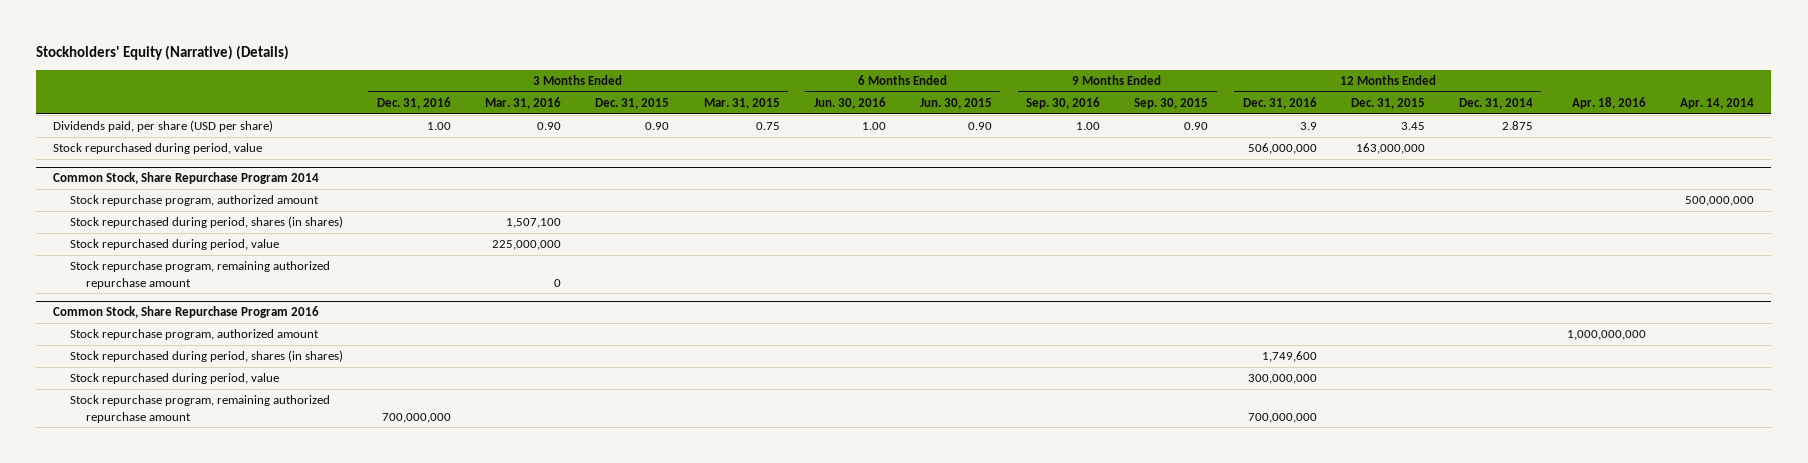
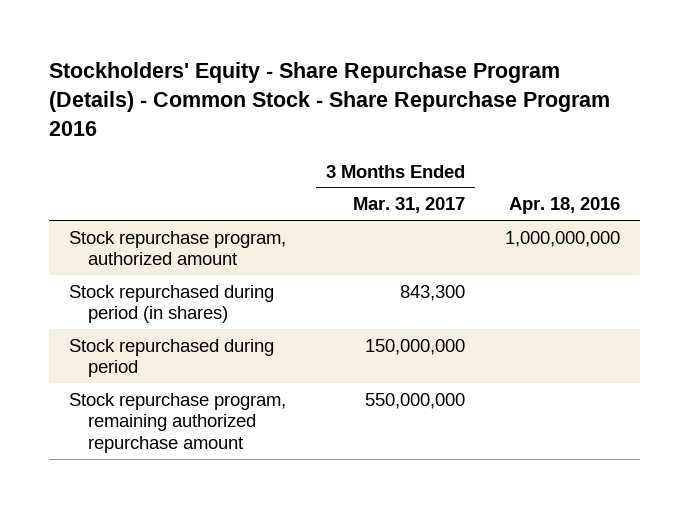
- Stockholders' Equity (Narrative) (Details)
+ Stockholders' Equity - Share Repurchase Program (Details) - Common Stock - Share Repurchase Program 2016
- | 3 Months Ended Dec. 31, 2016 | 3 Months Ended Mar. 31, 2016 | 3 Months Ended Dec. 31, 2015 | 3 Months Ended Mar. 31, 2015 | 6 Months Ended Jun. 30, 2016 | 6 Months Ended Jun. 30, 2015 | 9 Months Ended Sep. 30, 2016 | 9 Months Ended Sep. 30, 2015 | 12 Months Ended Dec. 31, 2016 | 12 Months Ended Dec. 31, 2015 | 12 Months Ended Dec. 31, 2014 | Apr. 18, 2016 | Apr. 14, 2014
+ | 3 Months Ended Mar. 31, 2017 | Apr. 18, 2016
- Dividends paid, per share (USD per share) | 1.00 | 0.90 | 0.90 | 0.75 | 1.00 | 0.90 | 1.00 | 0.90 | 3.9 | 3.45 | 2.875 | |
- Stock repurchased during period, value | | | | | | | | | 506,000,000 | 163,000,000 | | |
- Common Stock, Share Repurchase Program 2014
- Stock repurchase program, authorized amount | | | | | | | | | | | | | 500,000,000
- Stock repurchased during period, shares (in shares) | | 1,507,100 | | | | | | | | | | |
- Stock repurchased during period, value | | 225,000,000 | | | | | | | | | | |
- Stock repurchase program, remaining authorized repurchase amount | | 0 | | | | | | | | | | |
- Common Stock, Share Repurchase Program 2016
- Stock repurchase program, authorized amount | | | | | | | | | | | | 1,000,000,000 |
- Stock repurchased during period, shares (in shares) | | | | | | | | | 1,749,600 | | | |
- Stock repurchased during period, value | | | | | | | | | 300,000,000 | | | |
- Stock repurchase program, remaining authorized repurchase amount | 700,000,000 | | | | | | | | 700,000,000 | | | |
+ Stock repurchase program, authorized amount | | 1,000,000,000
+ Stock repurchased during period (in shares) | 843,300 |
+ Stock repurchased during period | 150,000,000 |
+ Stock repurchase program, remaining authorized repurchase amount | 550,000,000 |

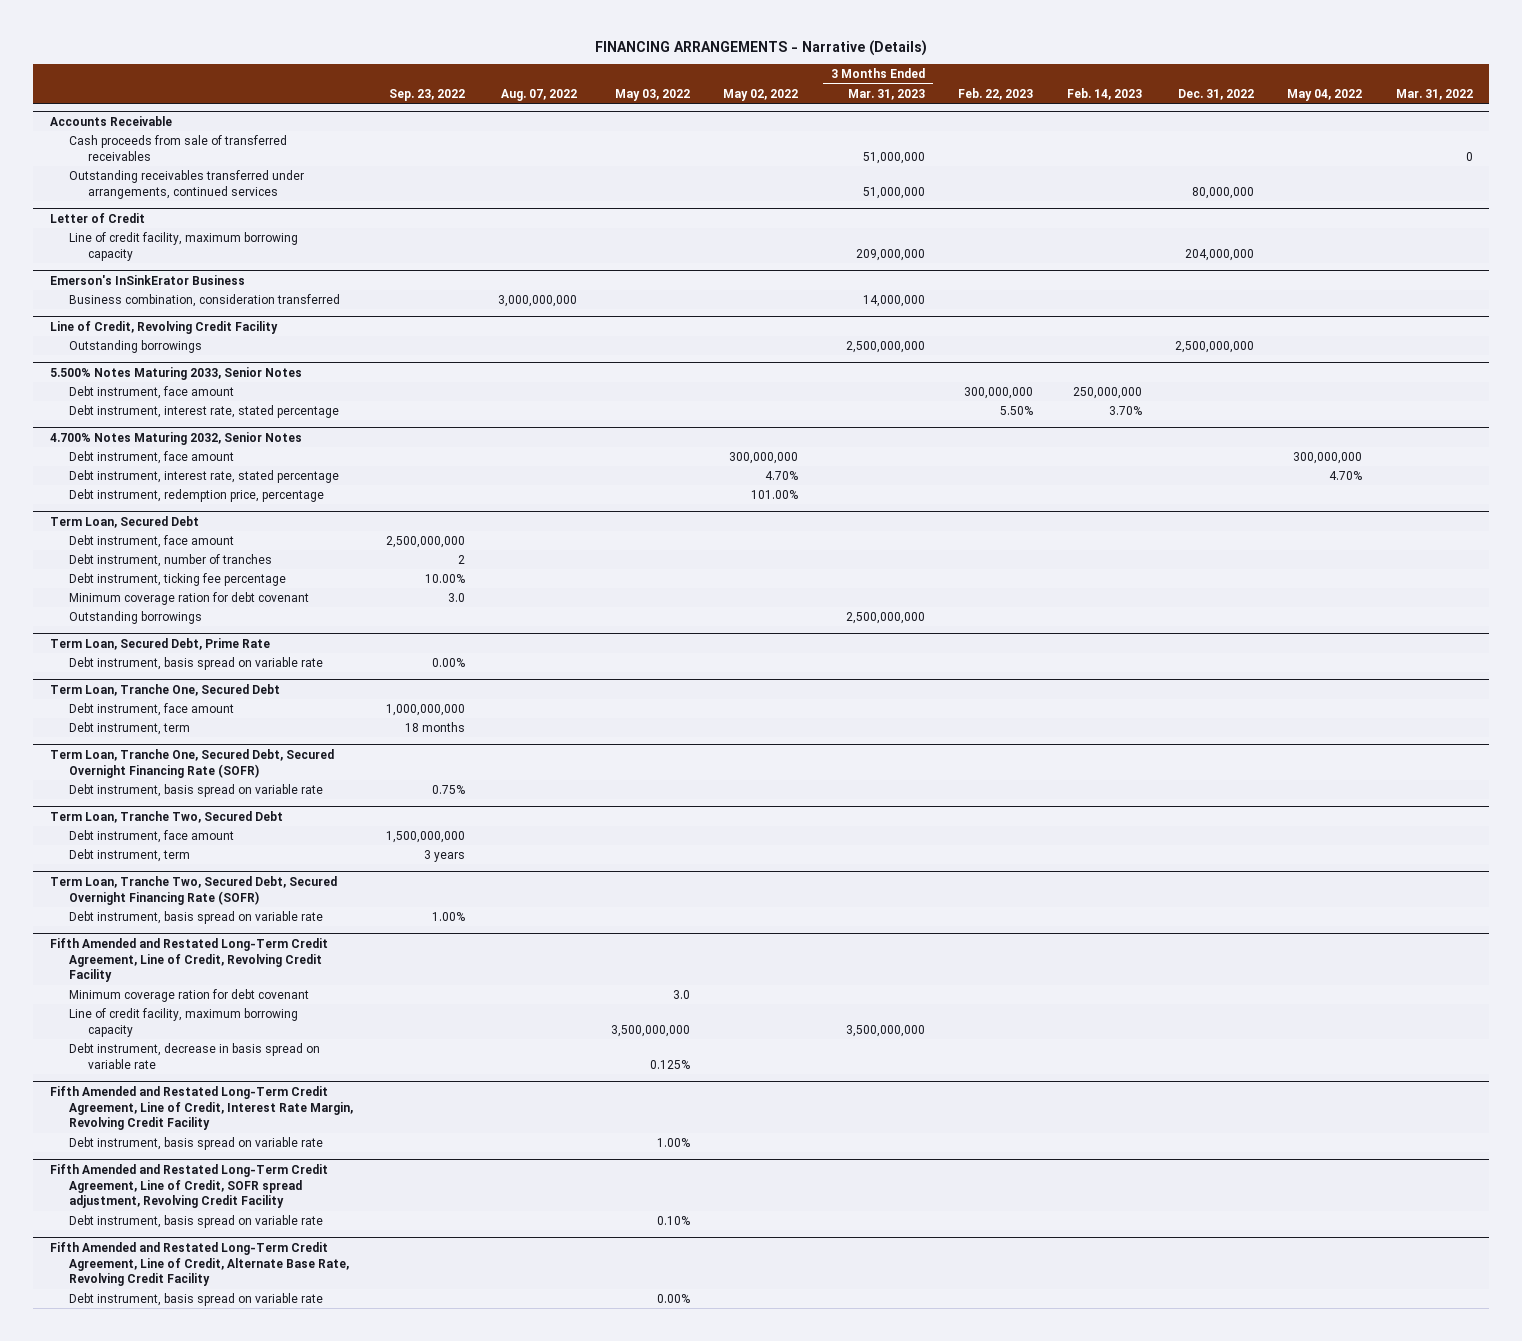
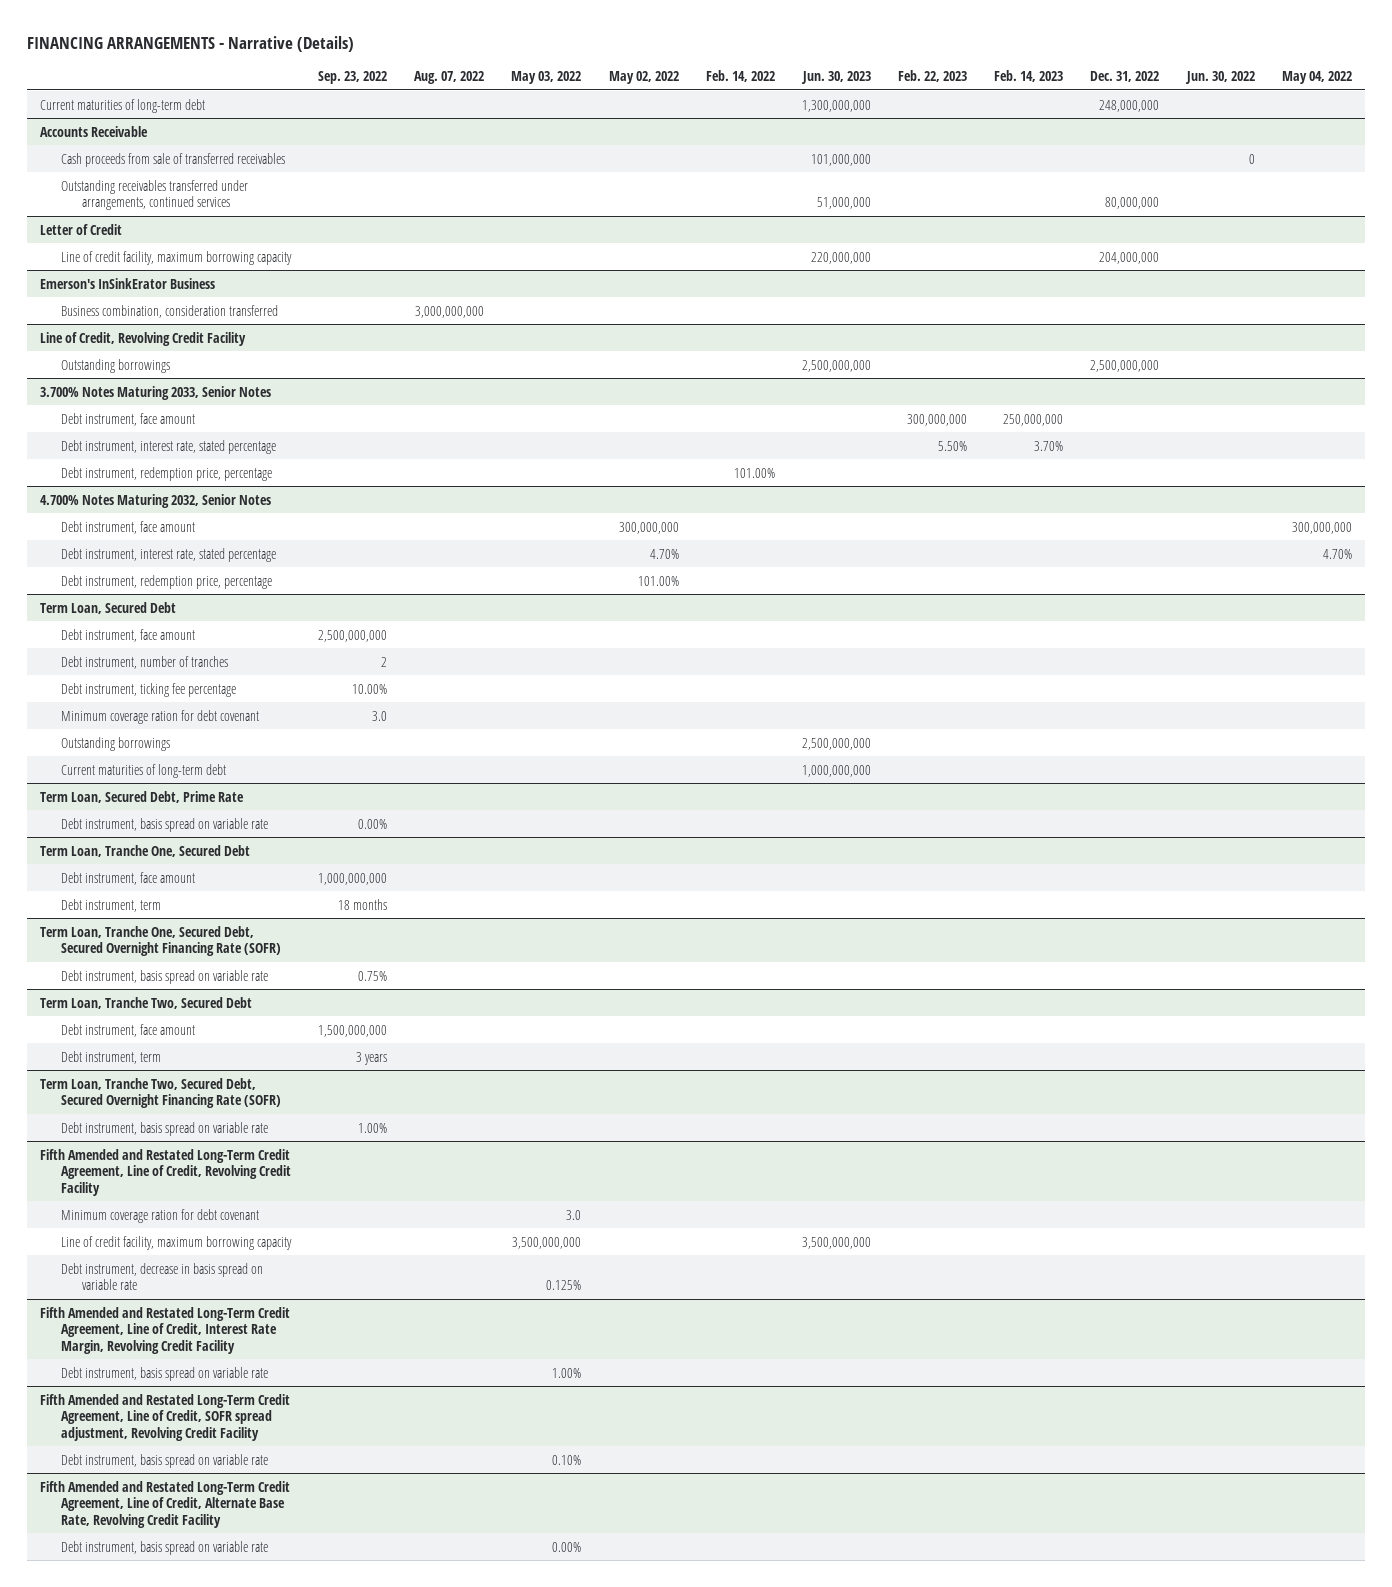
- | Sep. 23, 2022 | Aug. 07, 2022 | May 03, 2022 | May 02, 2022 | 3 Months Ended Mar. 31, 2023 | Feb. 22, 2023 | Feb. 14, 2023 | Dec. 31, 2022 | May 04, 2022 | Mar. 31, 2022
+ | Sep. 23, 2022 | Aug. 07, 2022 | May 03, 2022 | May 02, 2022 | Feb. 14, 2022 | Jun. 30, 2023 | Feb. 22, 2023 | Feb. 14, 2023 | Dec. 31, 2022 | Jun. 30, 2022 | May 04, 2022
+ Current maturities of long-term debt | | | | | | 1,300,000,000 | | | 248,000,000 | |
- 5.500% Notes Maturing 2033, Senior Notes
+ 3.700% Notes Maturing 2033, Senior Notes
+ Debt instrument, redemption price, percentage | | | | | 101.00% | | | | | |
@ Term Loan, Secured Debt
+ Current maturities of long-term debt | | | | | | 1,000,000,000 | | | | |

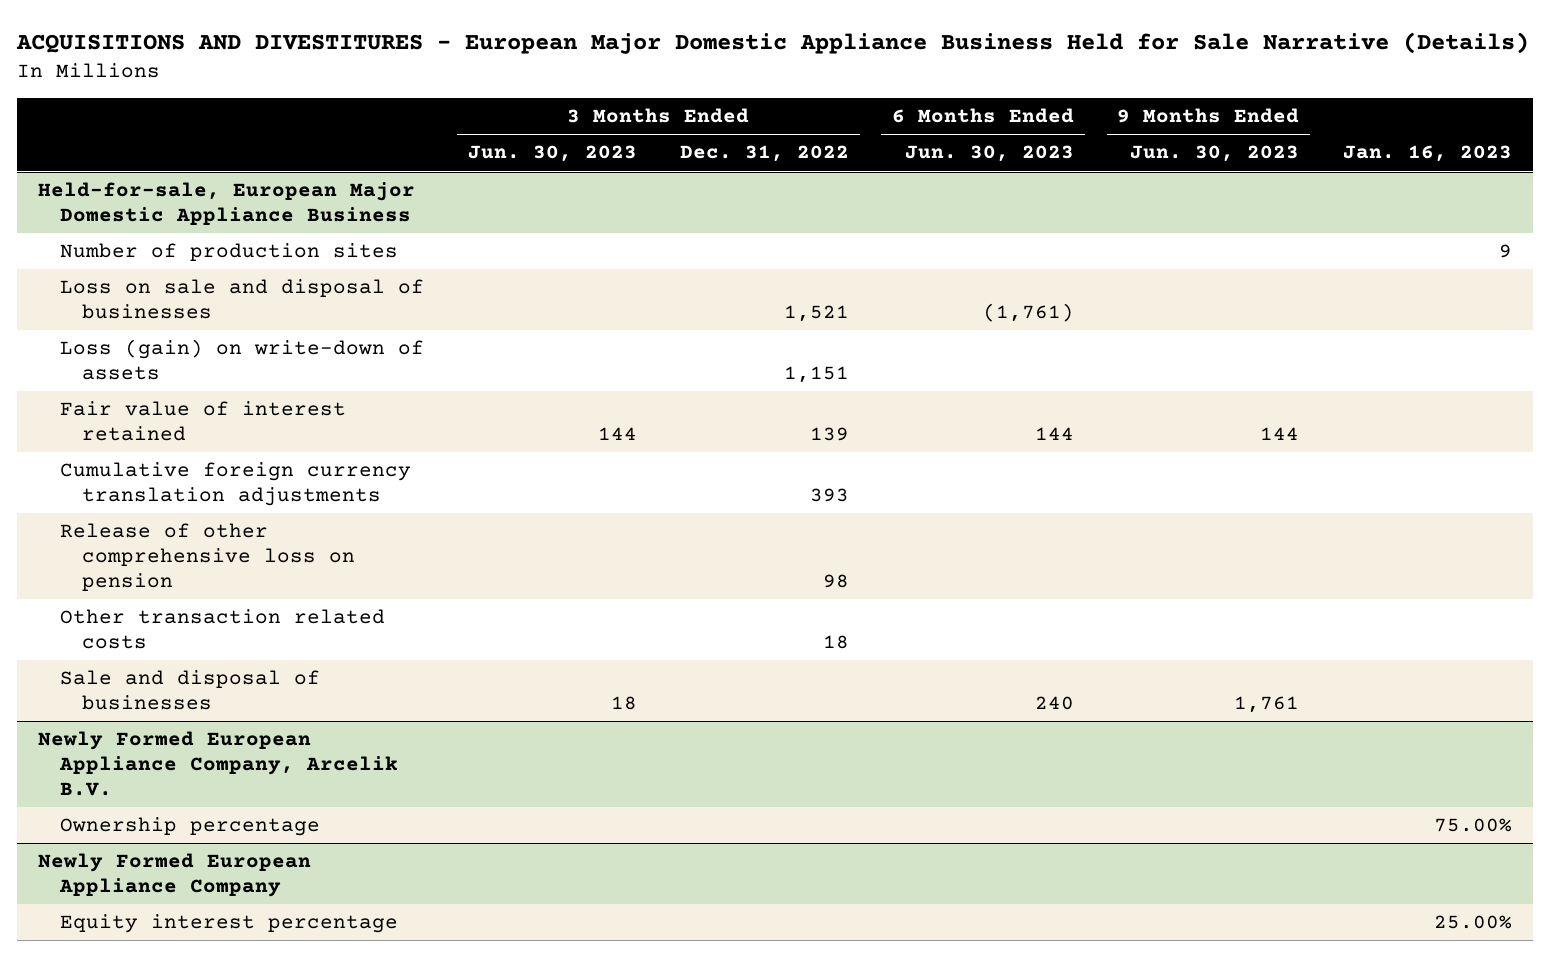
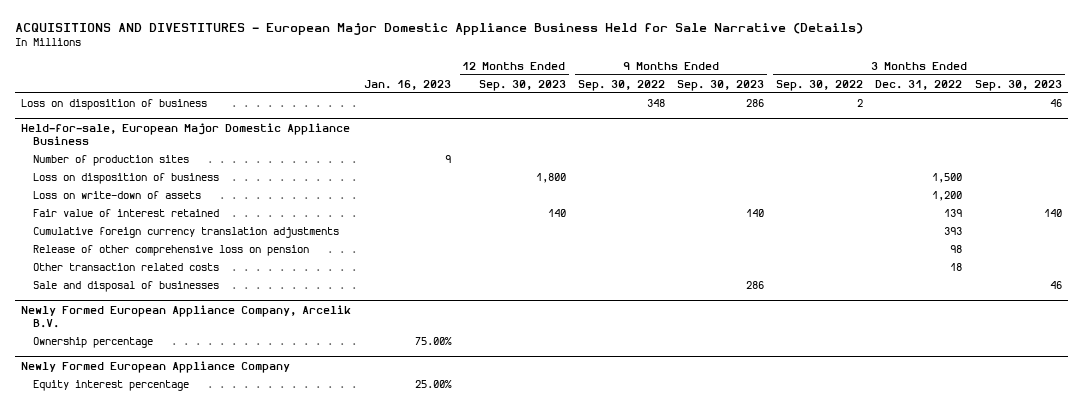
- | 3 Months Ended Jun. 30, 2023 | 3 Months Ended Dec. 31, 2022 | 6 Months Ended Jun. 30, 2023 | 9 Months Ended Jun. 30, 2023 | Jan. 16, 2023
+ | Jan. 16, 2023 | 12 Months Ended Sep. 30, 2023 | 9 Months Ended Sep. 30, 2022 | 9 Months Ended Sep. 30, 2023 | 3 Months Ended Sep. 30, 2022 | 3 Months Ended Dec. 31, 2022 | 3 Months Ended Sep. 30, 2023
+ Loss on disposition of business | | | 348 | 286 | 2 | | 46
@ Held-for-sale, European Major Domestic Appliance Business
- Loss on sale and disposal of businesses | | 1,521 | (1,761) | |
- Loss (gain) on write-down of assets | | 1,151 | | |
+ Loss on disposition of business | | 1,800 | | | | 1,500 |
+ Loss on write-down of assets | | | | | | 1,200 |

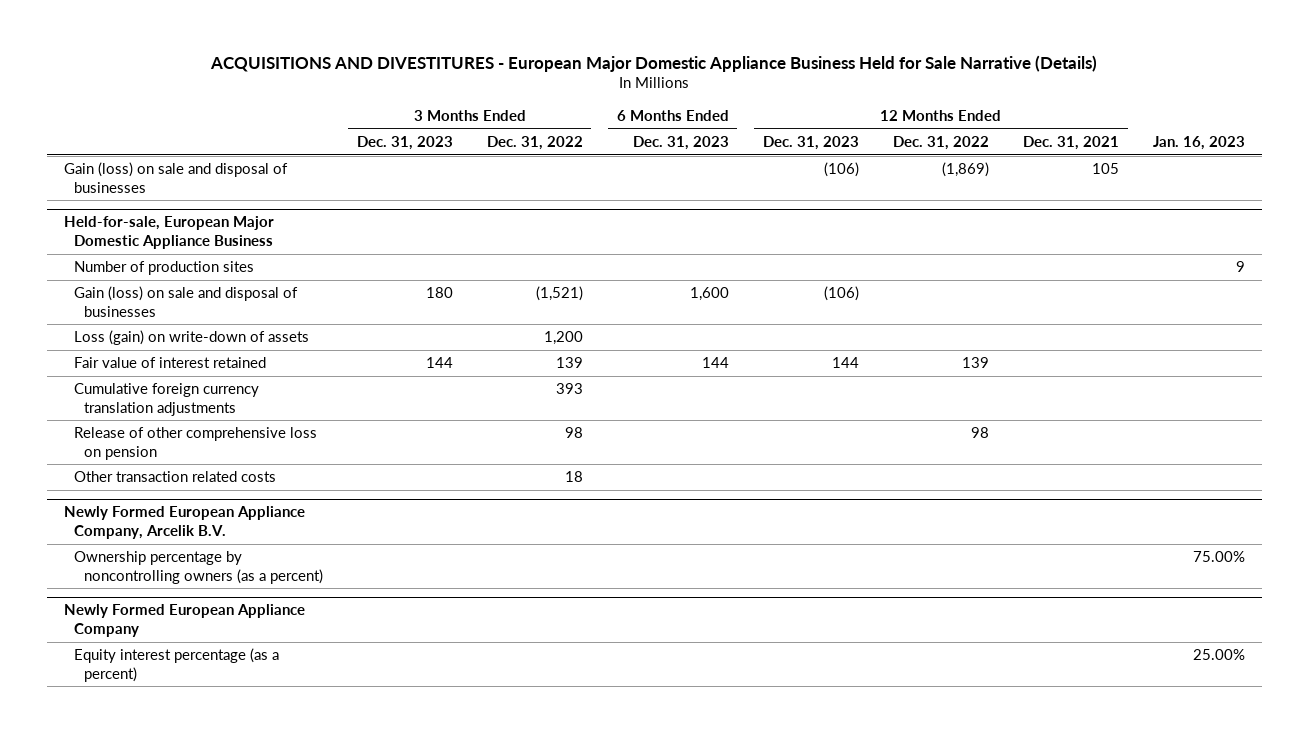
- | Jan. 16, 2023 | 12 Months Ended Sep. 30, 2023 | 9 Months Ended Sep. 30, 2022 | 9 Months Ended Sep. 30, 2023 | 3 Months Ended Sep. 30, 2022 | 3 Months Ended Dec. 31, 2022 | 3 Months Ended Sep. 30, 2023
+ | 3 Months Ended Dec. 31, 2023 | 3 Months Ended Dec. 31, 2022 | 6 Months Ended Dec. 31, 2023 | 12 Months Ended Dec. 31, 2023 | 12 Months Ended Dec. 31, 2022 | 12 Months Ended Dec. 31, 2021 | Jan. 16, 2023
- Loss on disposition of business | | | 348 | 286 | 2 | | 46
+ Gain (loss) on sale and disposal of businesses | | | | (106) | (1,869) | 105 |
@ Held-for-sale, European Major Domestic Appliance Business
- Loss on disposition of business | | 1,800 | | | | 1,500 |
- Loss on write-down of assets | | | | | | 1,200 |
+ Gain (loss) on sale and disposal of businesses | 180 | (1,521) | 1,600 | (106) | | |
+ Loss (gain) on write-down of assets | | 1,200 | | | | |
- Sale and disposal of businesses | | | | 286 | | | 46
@ Newly Formed European Appliance Company, Arcelik B.V.
- Ownership percentage | 75.00% | | | | | |
+ Ownership percentage by noncontrolling owners (as a percent) | | | | | | | 75.00%
@ Newly Formed European Appliance Company
- Equity interest percentage | 25.00% | | | | | |
+ Equity interest percentage (as a percent) | | | | | | | 25.00%

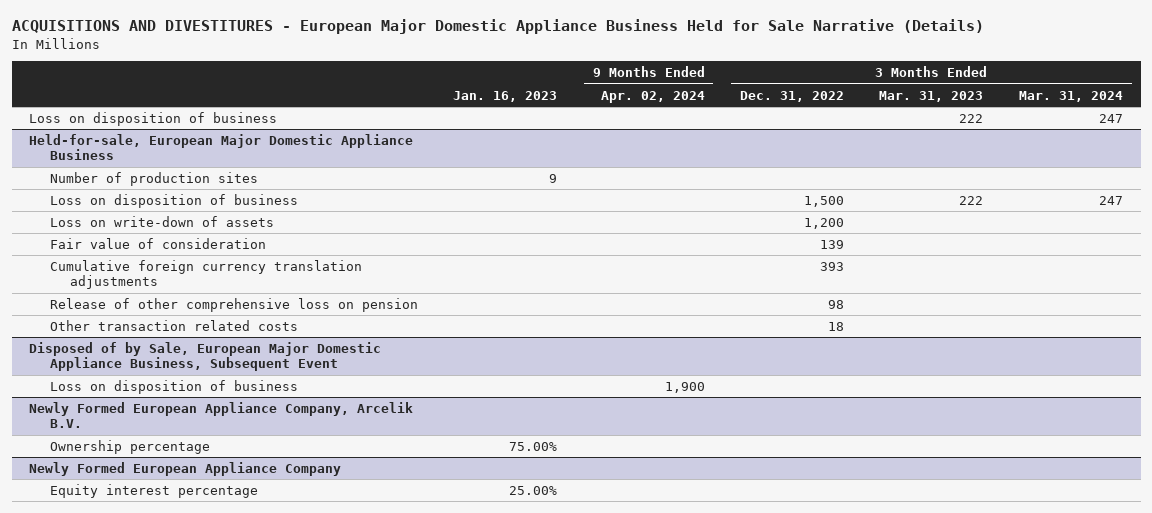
- | 3 Months Ended Dec. 31, 2023 | 3 Months Ended Dec. 31, 2022 | 6 Months Ended Dec. 31, 2023 | 12 Months Ended Dec. 31, 2023 | 12 Months Ended Dec. 31, 2022 | 12 Months Ended Dec. 31, 2021 | Jan. 16, 2023
+ | Jan. 16, 2023 | 9 Months Ended Apr. 02, 2024 | 3 Months Ended Dec. 31, 2022 | 3 Months Ended Mar. 31, 2023 | 3 Months Ended Mar. 31, 2024
- Gain (loss) on sale and disposal of businesses | | | | (106) | (1,869) | 105 |
+ Loss on disposition of business | | | | 222 | 247
@ Held-for-sale, European Major Domestic Appliance Business
- Gain (loss) on sale and disposal of businesses | 180 | (1,521) | 1,600 | (106) | | |
- Loss (gain) on write-down of assets | | 1,200 | | | | |
- Fair value of interest retained | 144 | 139 | 144 | 144 | 139 | |
+ Loss on disposition of business | | | 1,500 | 222 | 247
+ Loss on write-down of assets | | | 1,200 | |
+ Fair value of consideration | | | 139 | |
+ Disposed of by Sale, European Major Domestic Appliance Business, Subsequent Event
+ Loss on disposition of business | | 1,900 | | |
@ Newly Formed European Appliance Company, Arcelik B.V.
- Ownership percentage by noncontrolling owners (as a percent) | | | | | | | 75.00%
+ Ownership percentage | 75.00% | | | |
@ Newly Formed European Appliance Company
- Equity interest percentage (as a percent) | | | | | | | 25.00%
+ Equity interest percentage | 25.00% | | | |

